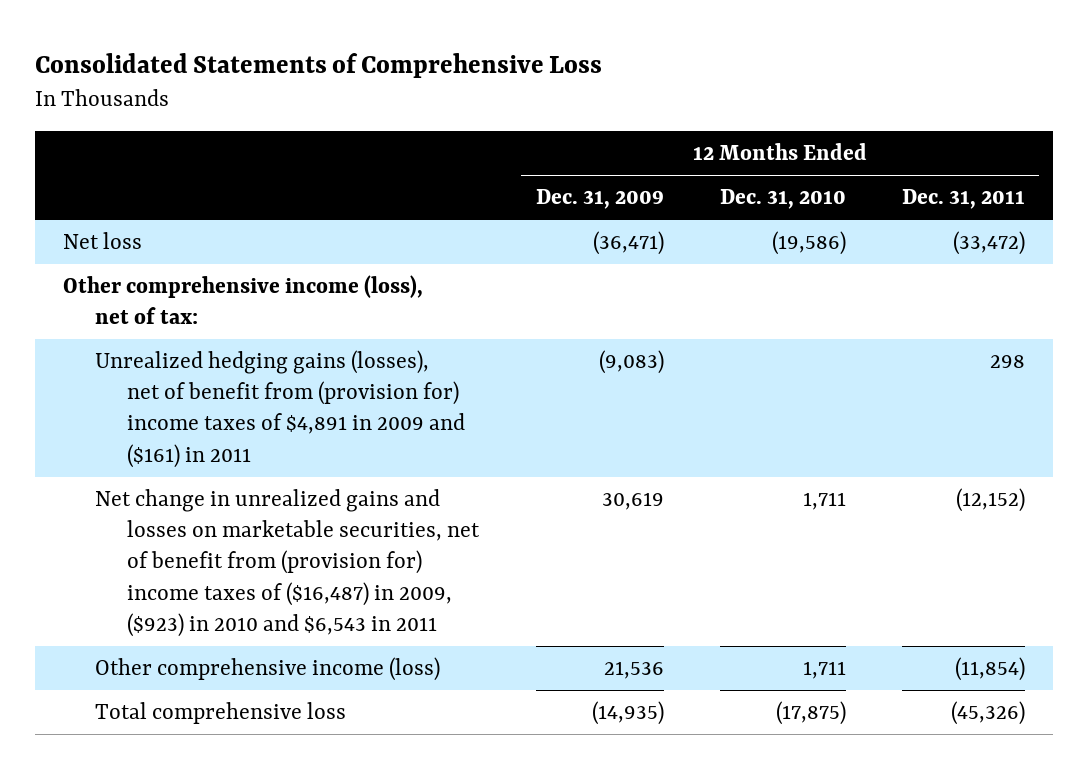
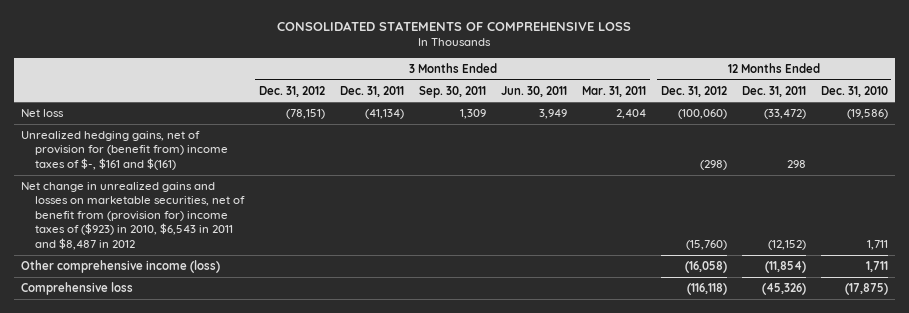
- Consolidated Statements of Comprehensive Loss
+ CONSOLIDATED STATEMENTS OF COMPREHENSIVE LOSS
- | 12 Months Ended Dec. 31, 2009 | 12 Months Ended Dec. 31, 2010 | 12 Months Ended Dec. 31, 2011
+ | 3 Months Ended Dec. 31, 2012 | 3 Months Ended Dec. 31, 2011 | 3 Months Ended Sep. 30, 2011 | 3 Months Ended Jun. 30, 2011 | 3 Months Ended Mar. 31, 2011 | 12 Months Ended Dec. 31, 2012 | 12 Months Ended Dec. 31, 2011 | 12 Months Ended Dec. 31, 2010
- Other comprehensive income (loss), net of tax:
- Unrealized hedging gains (losses), net of benefit from (provision for) income taxes of $4,891 in 2009 and ($161) in 2011 | (9,083) | | 298
- Net change in unrealized gains and losses on marketable securities, net of benefit from (provision for) income taxes of ($16,487) in 2009, ($923) in 2010 and $6,543 in 2011 | 30,619 | 1,711 | (12,152)
+ Unrealized hedging gains, net of provision for (benefit from) income taxes of $-, $161 and $(161) | | | | | | (298) | 298 |
+ Net change in unrealized gains and losses on marketable securities, net of benefit from (provision for) income taxes of ($923) in 2010, $6,543 in 2011 and $8,487 in 2012 | | | | | | (15,760) | (12,152) | 1,711
- Total comprehensive loss | (14,935) | (17,875) | (45,326)
+ Comprehensive loss | | | | | | (116,118) | (45,326) | (17,875)

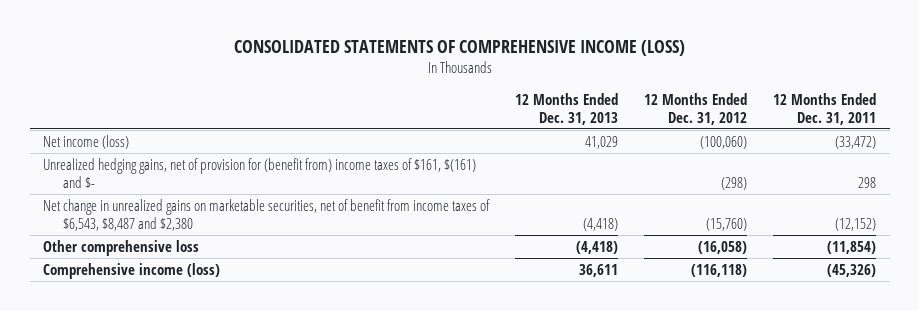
- CONSOLIDATED STATEMENTS OF COMPREHENSIVE LOSS
+ CONSOLIDATED STATEMENTS OF COMPREHENSIVE INCOME (LOSS)
- | 3 Months Ended Dec. 31, 2012 | 3 Months Ended Dec. 31, 2011 | 3 Months Ended Sep. 30, 2011 | 3 Months Ended Jun. 30, 2011 | 3 Months Ended Mar. 31, 2011 | 12 Months Ended Dec. 31, 2012 | 12 Months Ended Dec. 31, 2011 | 12 Months Ended Dec. 31, 2010
+ | 12 Months Ended Dec. 31, 2013 | 12 Months Ended Dec. 31, 2012 | 12 Months Ended Dec. 31, 2011
- Net loss | (78,151) | (41,134) | 1,309 | 3,949 | 2,404 | (100,060) | (33,472) | (19,586)
- Unrealized hedging gains, net of provision for (benefit from) income taxes of $-, $161 and $(161) | | | | | | (298) | 298 |
- Net change in unrealized gains and losses on marketable securities, net of benefit from (provision for) income taxes of ($923) in 2010, $6,543 in 2011 and $8,487 in 2012 | | | | | | (15,760) | (12,152) | 1,711
- Other comprehensive income (loss) | | | | | | (16,058) | (11,854) | 1,711
- Comprehensive loss | | | | | | (116,118) | (45,326) | (17,875)
+ Net income (loss) | 41,029 | (100,060) | (33,472)
+ Unrealized hedging gains, net of provision for (benefit from) income taxes of $161, $(161) and $- | | (298) | 298
+ Net change in unrealized gains on marketable securities, net of benefit from income taxes of $6,543, $8,487 and $2,380 | (4,418) | (15,760) | (12,152)
+ Other comprehensive loss | (4,418) | (16,058) | (11,854)
+ Comprehensive income (loss) | 36,611 | (116,118) | (45,326)

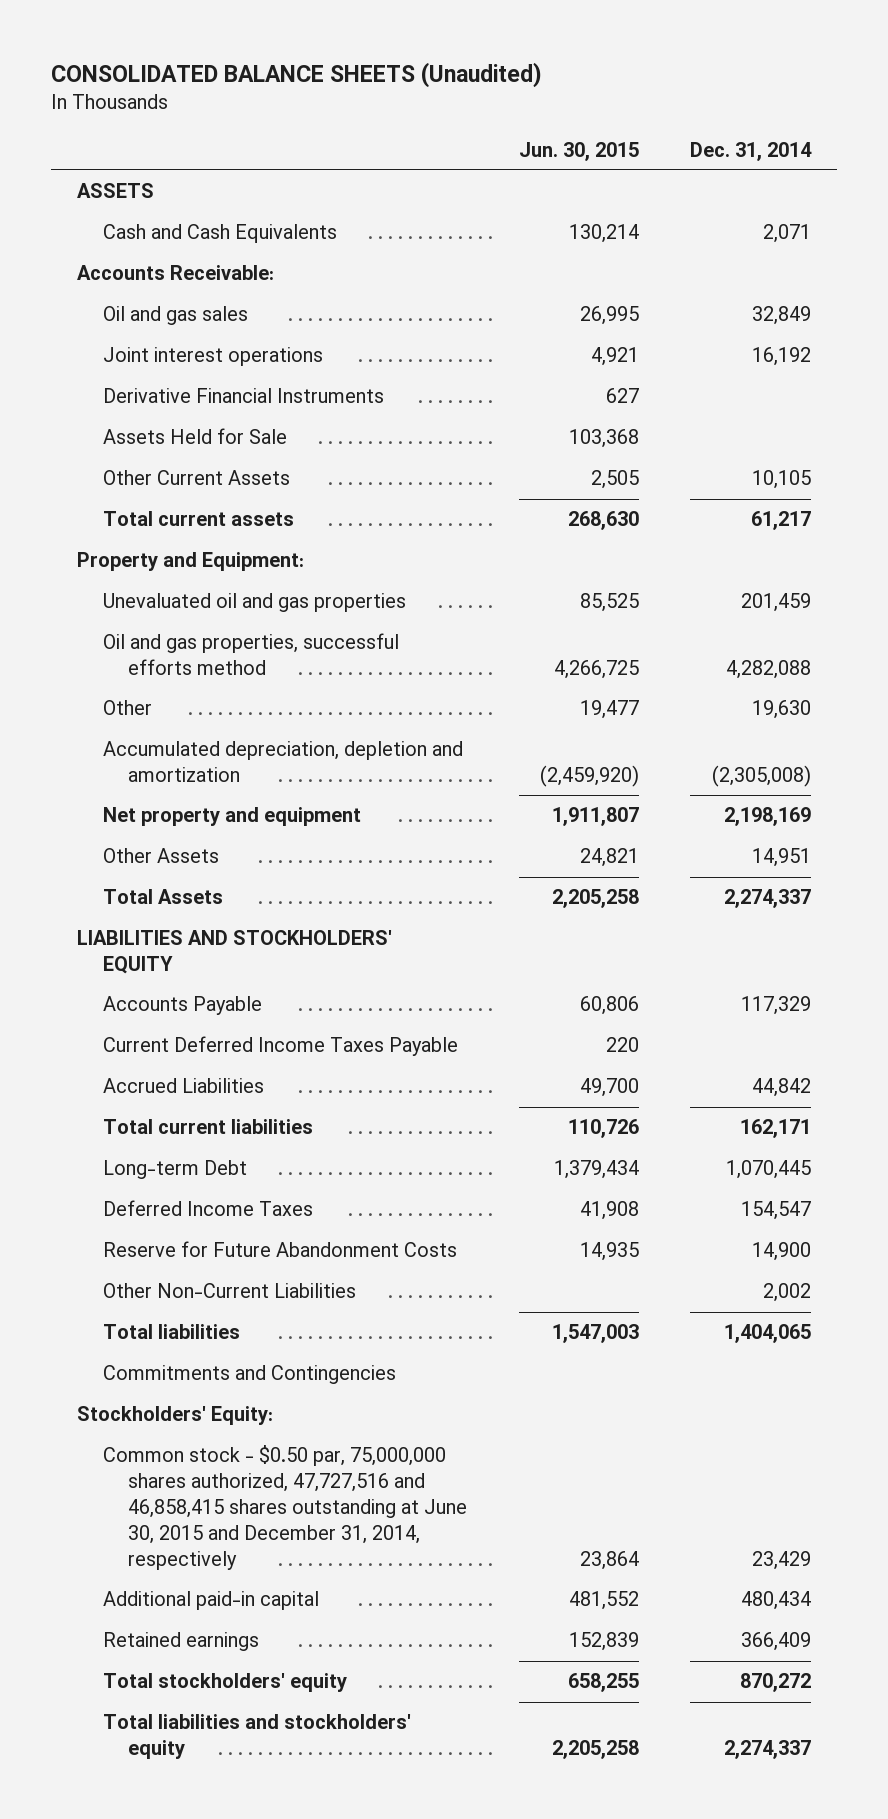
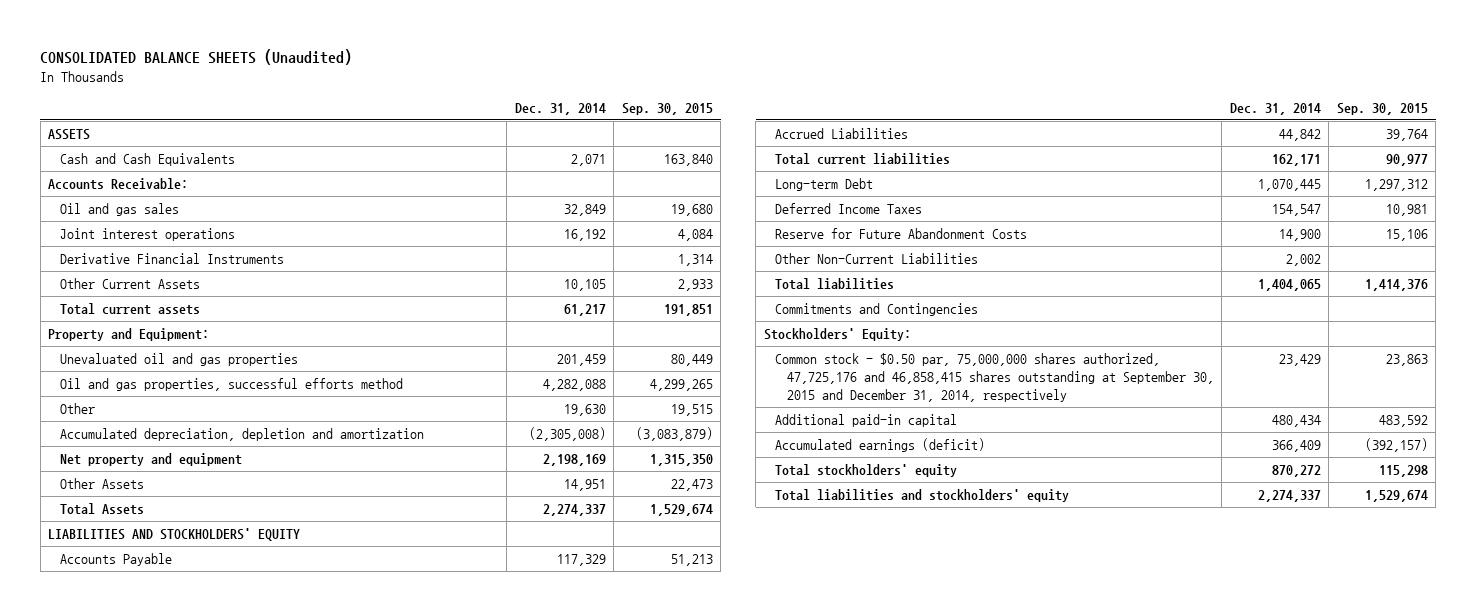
- | Jun. 30, 2015 | Dec. 31, 2014
+ | Dec. 31, 2014 | Sep. 30, 2015
- Assets Held for Sale | 103,368 |
- Current Deferred Income Taxes Payable | 220 |
- Common stock - $0.50 par, 75,000,000 shares authorized, 47,727,516 and 46,858,415 shares outstanding at June 30, 2015 and December 31, 2014, respectively | 23,864 | 23,429
+ Common stock - $0.50 par, 75,000,000 shares authorized, 47,725,176 and 46,858,415 shares outstanding at September 30, 2015 and December 31, 2014, respectively | 23,429 | 23,863
- Retained earnings | 152,839 | 366,409
+ Accumulated earnings (deficit) | 366,409 | (392,157)

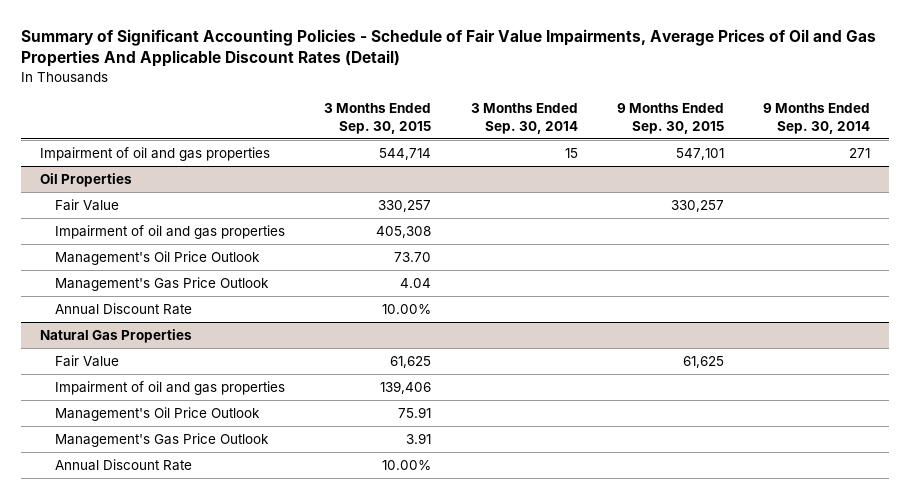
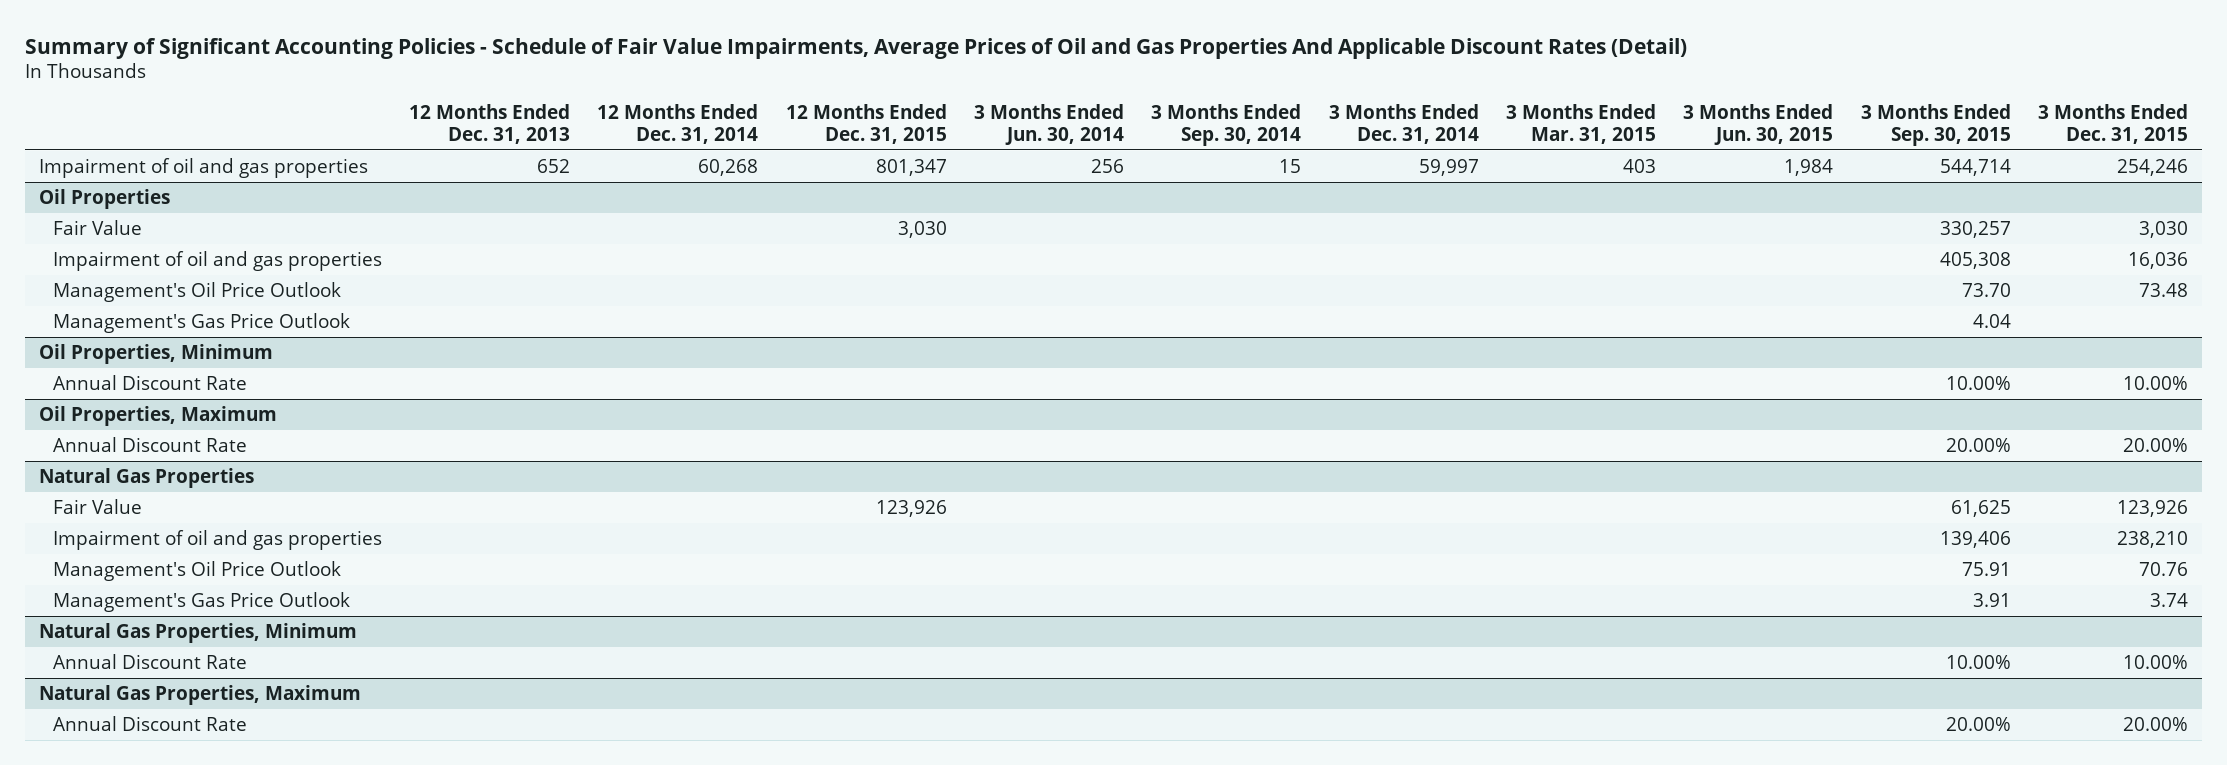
- | 3 Months Ended Sep. 30, 2015 | 3 Months Ended Sep. 30, 2014 | 9 Months Ended Sep. 30, 2015 | 9 Months Ended Sep. 30, 2014
+ | 12 Months Ended Dec. 31, 2013 | 12 Months Ended Dec. 31, 2014 | 12 Months Ended Dec. 31, 2015 | 3 Months Ended Jun. 30, 2014 | 3 Months Ended Sep. 30, 2014 | 3 Months Ended Dec. 31, 2014 | 3 Months Ended Mar. 31, 2015 | 3 Months Ended Jun. 30, 2015 | 3 Months Ended Sep. 30, 2015 | 3 Months Ended Dec. 31, 2015
+ Oil Properties, Minimum
+ Oil Properties, Maximum
+ Annual Discount Rate | | | | | | | | | 20.00% | 20.00%
+ Natural Gas Properties, Minimum
+ Natural Gas Properties, Maximum
+ Annual Discount Rate | | | | | | | | | 20.00% | 20.00%

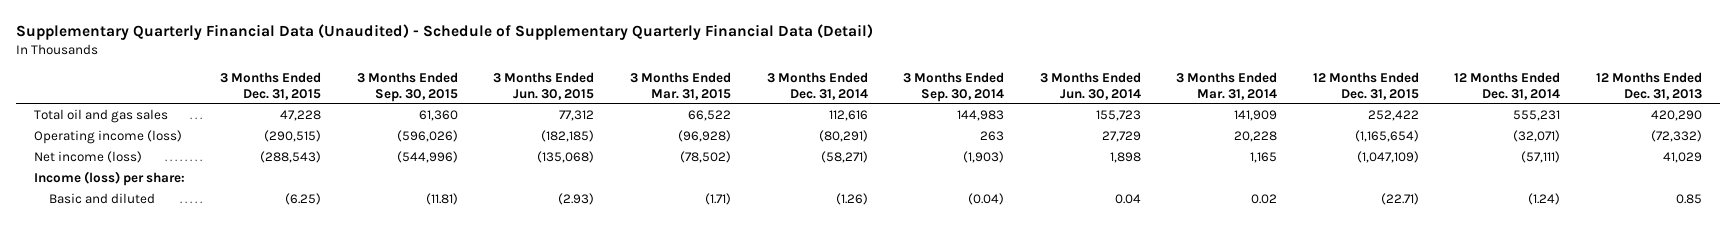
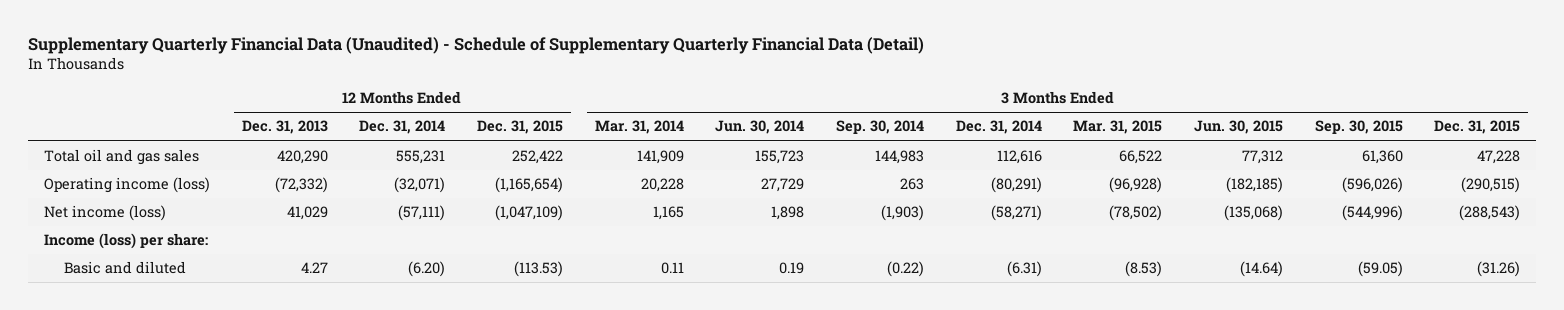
- | 3 Months Ended Dec. 31, 2015 | 3 Months Ended Sep. 30, 2015 | 3 Months Ended Jun. 30, 2015 | 3 Months Ended Mar. 31, 2015 | 3 Months Ended Dec. 31, 2014 | 3 Months Ended Sep. 30, 2014 | 3 Months Ended Jun. 30, 2014 | 3 Months Ended Mar. 31, 2014 | 12 Months Ended Dec. 31, 2015 | 12 Months Ended Dec. 31, 2014 | 12 Months Ended Dec. 31, 2013
+ | 12 Months Ended Dec. 31, 2013 | 12 Months Ended Dec. 31, 2014 | 12 Months Ended Dec. 31, 2015 | 3 Months Ended Mar. 31, 2014 | 3 Months Ended Jun. 30, 2014 | 3 Months Ended Sep. 30, 2014 | 3 Months Ended Dec. 31, 2014 | 3 Months Ended Mar. 31, 2015 | 3 Months Ended Jun. 30, 2015 | 3 Months Ended Sep. 30, 2015 | 3 Months Ended Dec. 31, 2015
- Basic and diluted | (6.25) | (11.81) | (2.93) | (1.71) | (1.26) | (0.04) | 0.04 | 0.02 | (22.71) | (1.24) | 0.85
+ Basic and diluted | 4.27 | (6.20) | (113.53) | 0.11 | 0.19 | (0.22) | (6.31) | (8.53) | (14.64) | (59.05) | (31.26)

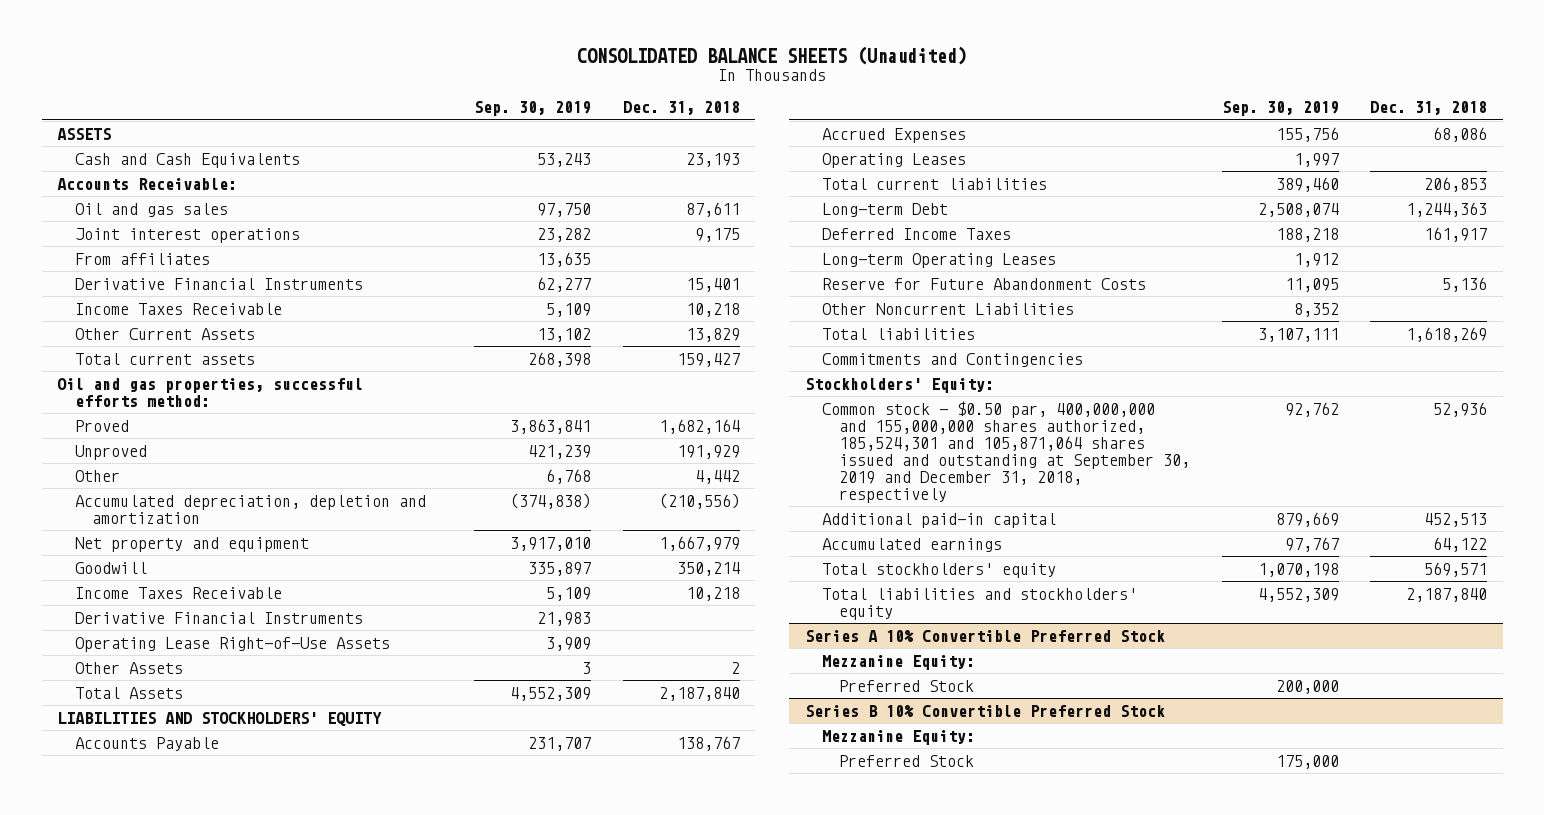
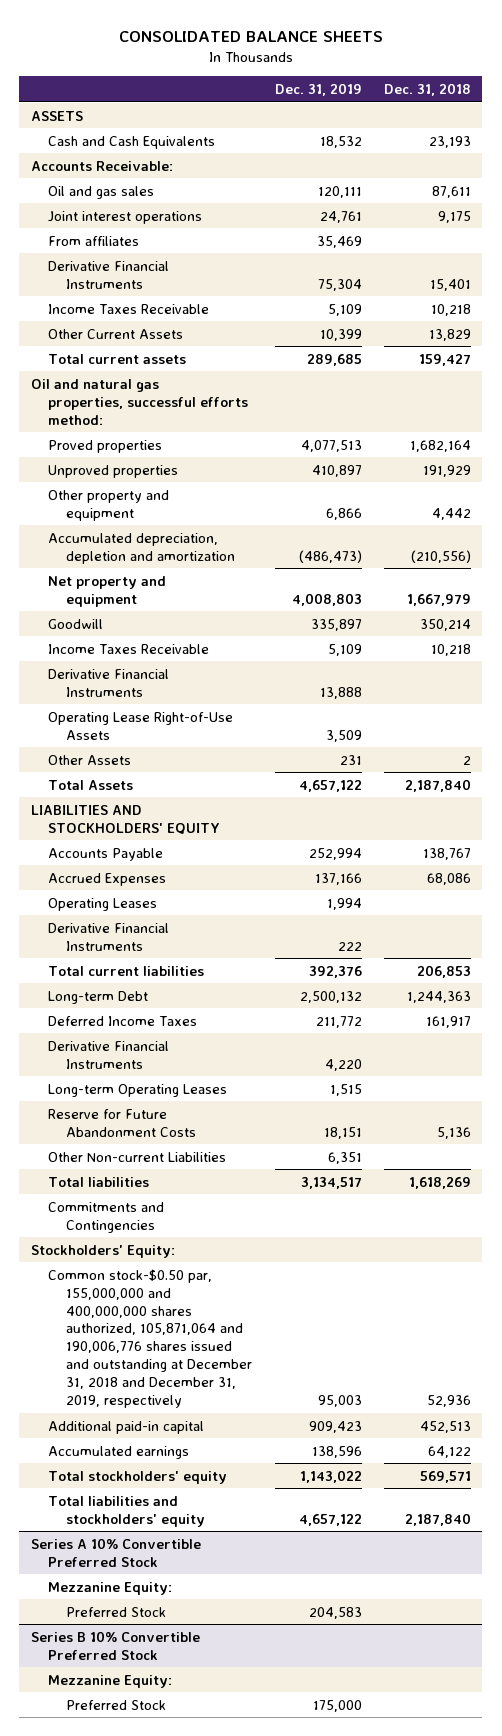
- CONSOLIDATED BALANCE SHEETS (Unaudited)
+ CONSOLIDATED BALANCE SHEETS
- | Sep. 30, 2019 | Dec. 31, 2018
+ | Dec. 31, 2019 | Dec. 31, 2018
- Oil and gas properties, successful efforts method:
- Proved | 3,863,841 | 1,682,164
- Unproved | 421,239 | 191,929
- Other | 6,768 | 4,442
+ Oil and natural gas properties, successful efforts method:
+ Proved properties | 4,077,513 | 1,682,164
+ Unproved properties | 410,897 | 191,929
+ Other property and equipment | 6,866 | 4,442
+ Derivative Financial Instruments | 222 |
+ Derivative Financial Instruments | 4,220 |
- Other Noncurrent Liabilities | 8,352 |
+ Other Non-current Liabilities | 6,351 |
- Common stock - $0.50 par, 400,000,000 and 155,000,000 shares authorized, 185,524,301 and 105,871,064 shares issued and outstanding at September 30, 2019 and December 31, 2018, respectively | 92,762 | 52,936
+ Common stock-$0.50 par, 155,000,000 and 400,000,000 shares authorized, 105,871,064 and 190,006,776 shares issued and outstanding at December 31, 2018 and December 31, 2019, respectively | 95,003 | 52,936

